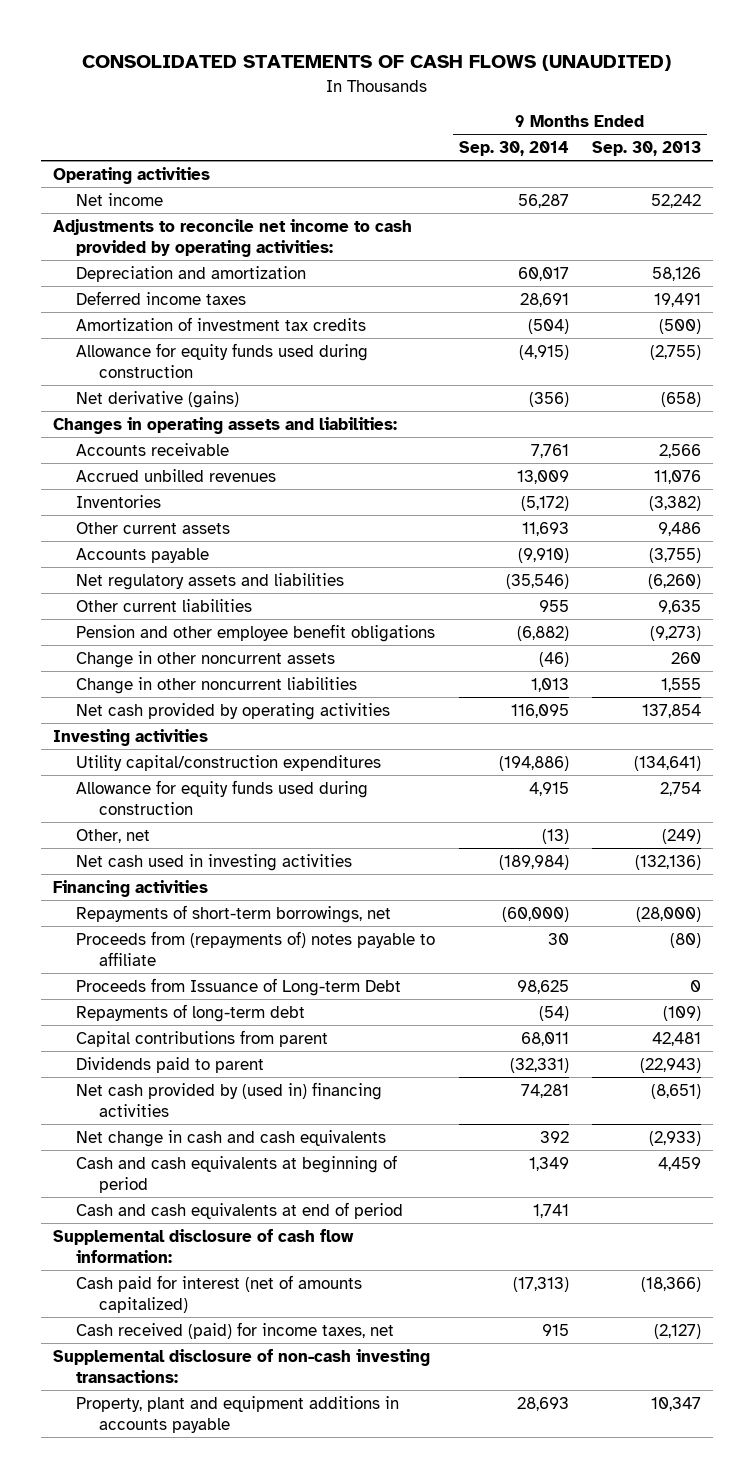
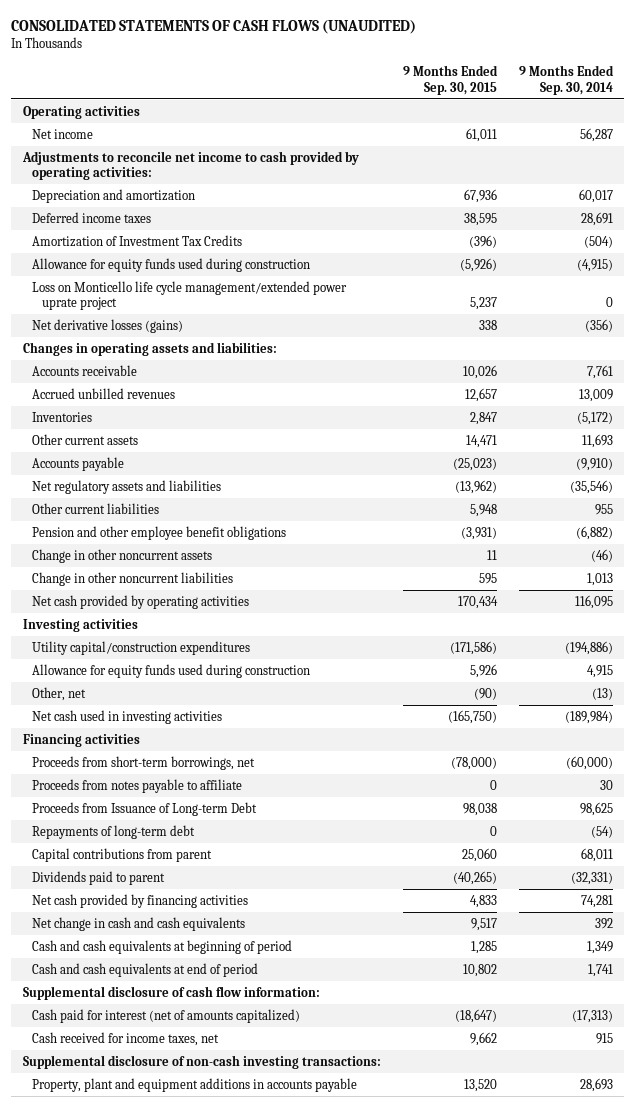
- | 9 Months Ended Sep. 30, 2014 | 9 Months Ended Sep. 30, 2013
+ | 9 Months Ended Sep. 30, 2015 | 9 Months Ended Sep. 30, 2014
- Amortization of investment tax credits | (504) | (500)
+ Amortization of Investment Tax Credits | (396) | (504)
- Net derivative (gains) | (356) | (658)
+ Loss on Monticello life cycle management/extended power uprate project | 5,237 | 0
+ Net derivative losses (gains) | 338 | (356)
- Repayments of short-term borrowings, net | (60,000) | (28,000)
- Proceeds from (repayments of) notes payable to affiliate | 30 | (80)
+ Proceeds from short-term borrowings, net | (78,000) | (60,000)
+ Proceeds from notes payable to affiliate | 0 | 30
- Net cash provided by (used in) financing activities | 74,281 | (8,651)
+ Net cash provided by financing activities | 4,833 | 74,281
- Cash received (paid) for income taxes, net | 915 | (2,127)
+ Cash received for income taxes, net | 9,662 | 915

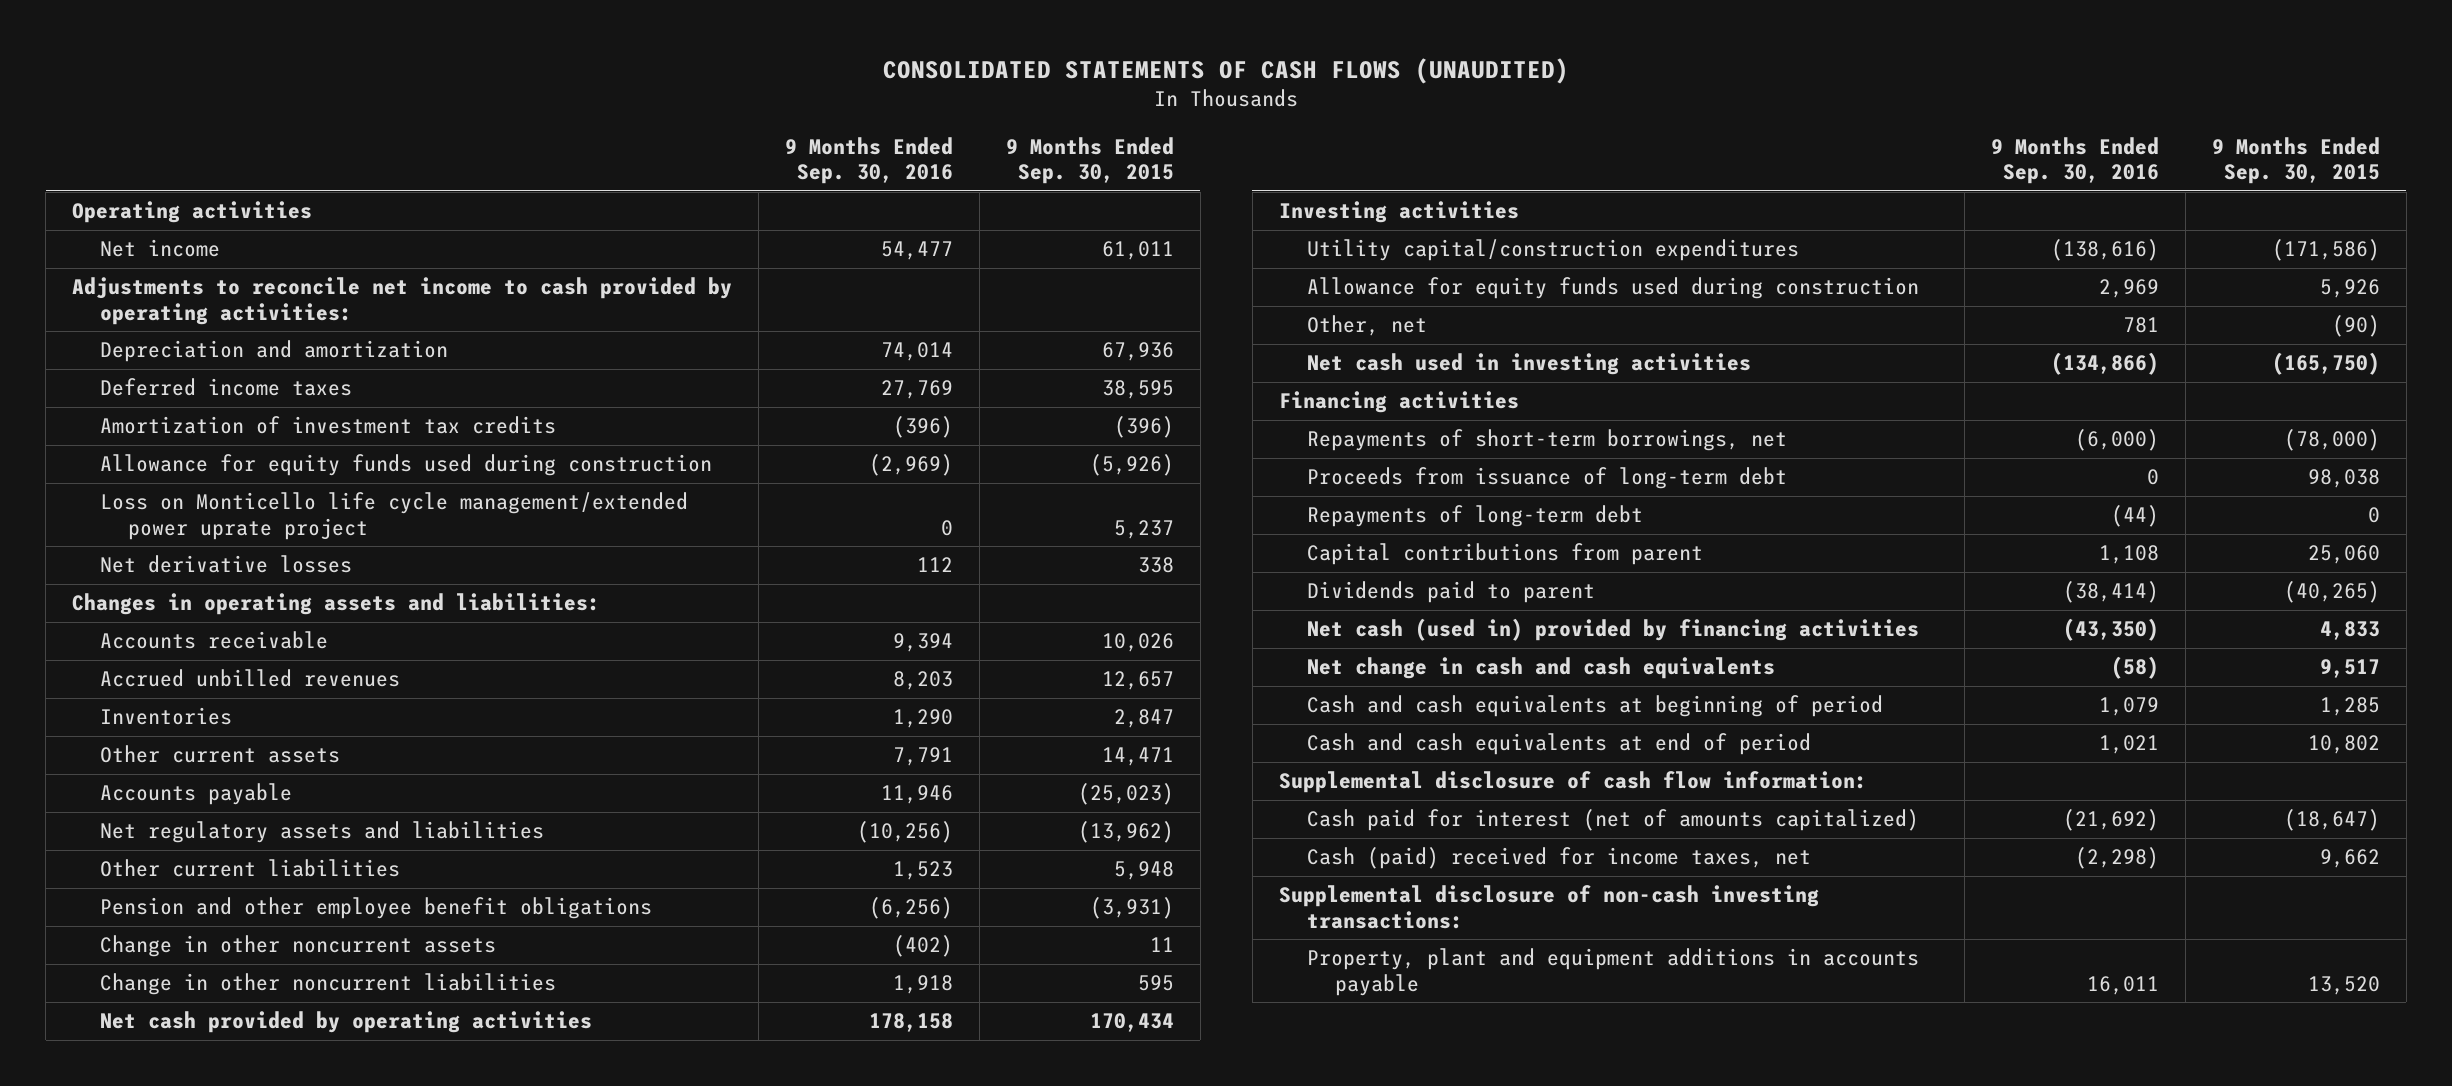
- | 9 Months Ended Sep. 30, 2015 | 9 Months Ended Sep. 30, 2014
+ | 9 Months Ended Sep. 30, 2016 | 9 Months Ended Sep. 30, 2015
- Amortization of Investment Tax Credits | (396) | (504)
+ Amortization of investment tax credits | (396) | (396)
- Net derivative losses (gains) | 338 | (356)
+ Net derivative losses | 112 | 338
- Proceeds from short-term borrowings, net | (78,000) | (60,000)
- Proceeds from notes payable to affiliate | 0 | 30
- Proceeds from Issuance of Long-term Debt | 98,038 | 98,625
+ Repayments of short-term borrowings, net | (6,000) | (78,000)
+ Proceeds from issuance of long-term debt | 0 | 98,038
- Net cash provided by financing activities | 4,833 | 74,281
+ Net cash (used in) provided by financing activities | (43,350) | 4,833
- Cash received for income taxes, net | 9,662 | 915
+ Cash (paid) received for income taxes, net | (2,298) | 9,662

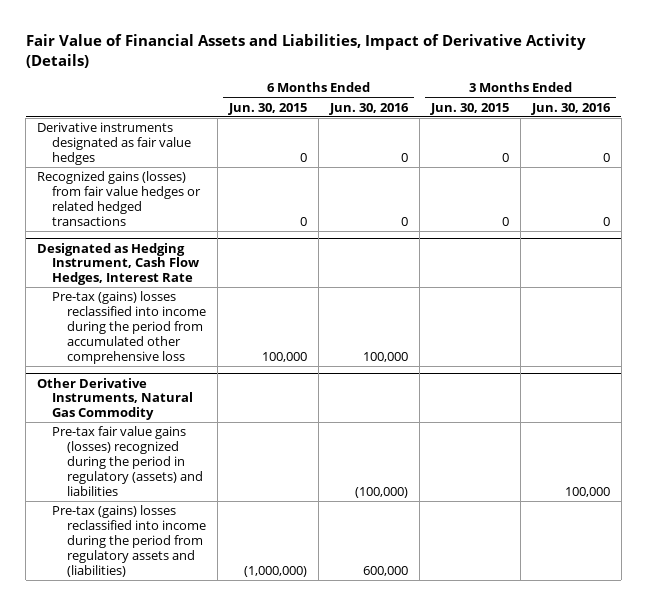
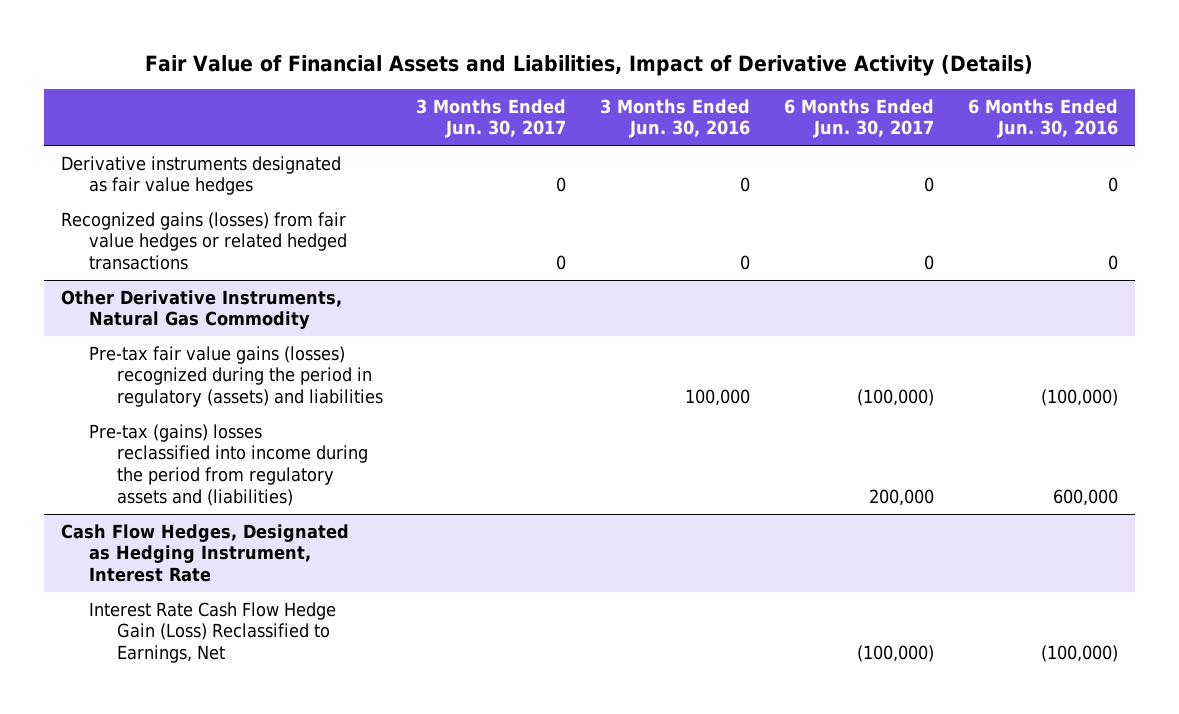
- | 6 Months Ended Jun. 30, 2015 | 6 Months Ended Jun. 30, 2016 | 3 Months Ended Jun. 30, 2015 | 3 Months Ended Jun. 30, 2016
+ | 3 Months Ended Jun. 30, 2017 | 3 Months Ended Jun. 30, 2016 | 6 Months Ended Jun. 30, 2017 | 6 Months Ended Jun. 30, 2016
- Designated as Hedging Instrument, Cash Flow Hedges, Interest Rate
- Pre-tax (gains) losses reclassified into income during the period from accumulated other comprehensive loss | 100,000 | 100,000 | |
+ Cash Flow Hedges, Designated as Hedging Instrument, Interest Rate
+ Interest Rate Cash Flow Hedge Gain (Loss) Reclassified to Earnings, Net | | | (100,000) | (100,000)

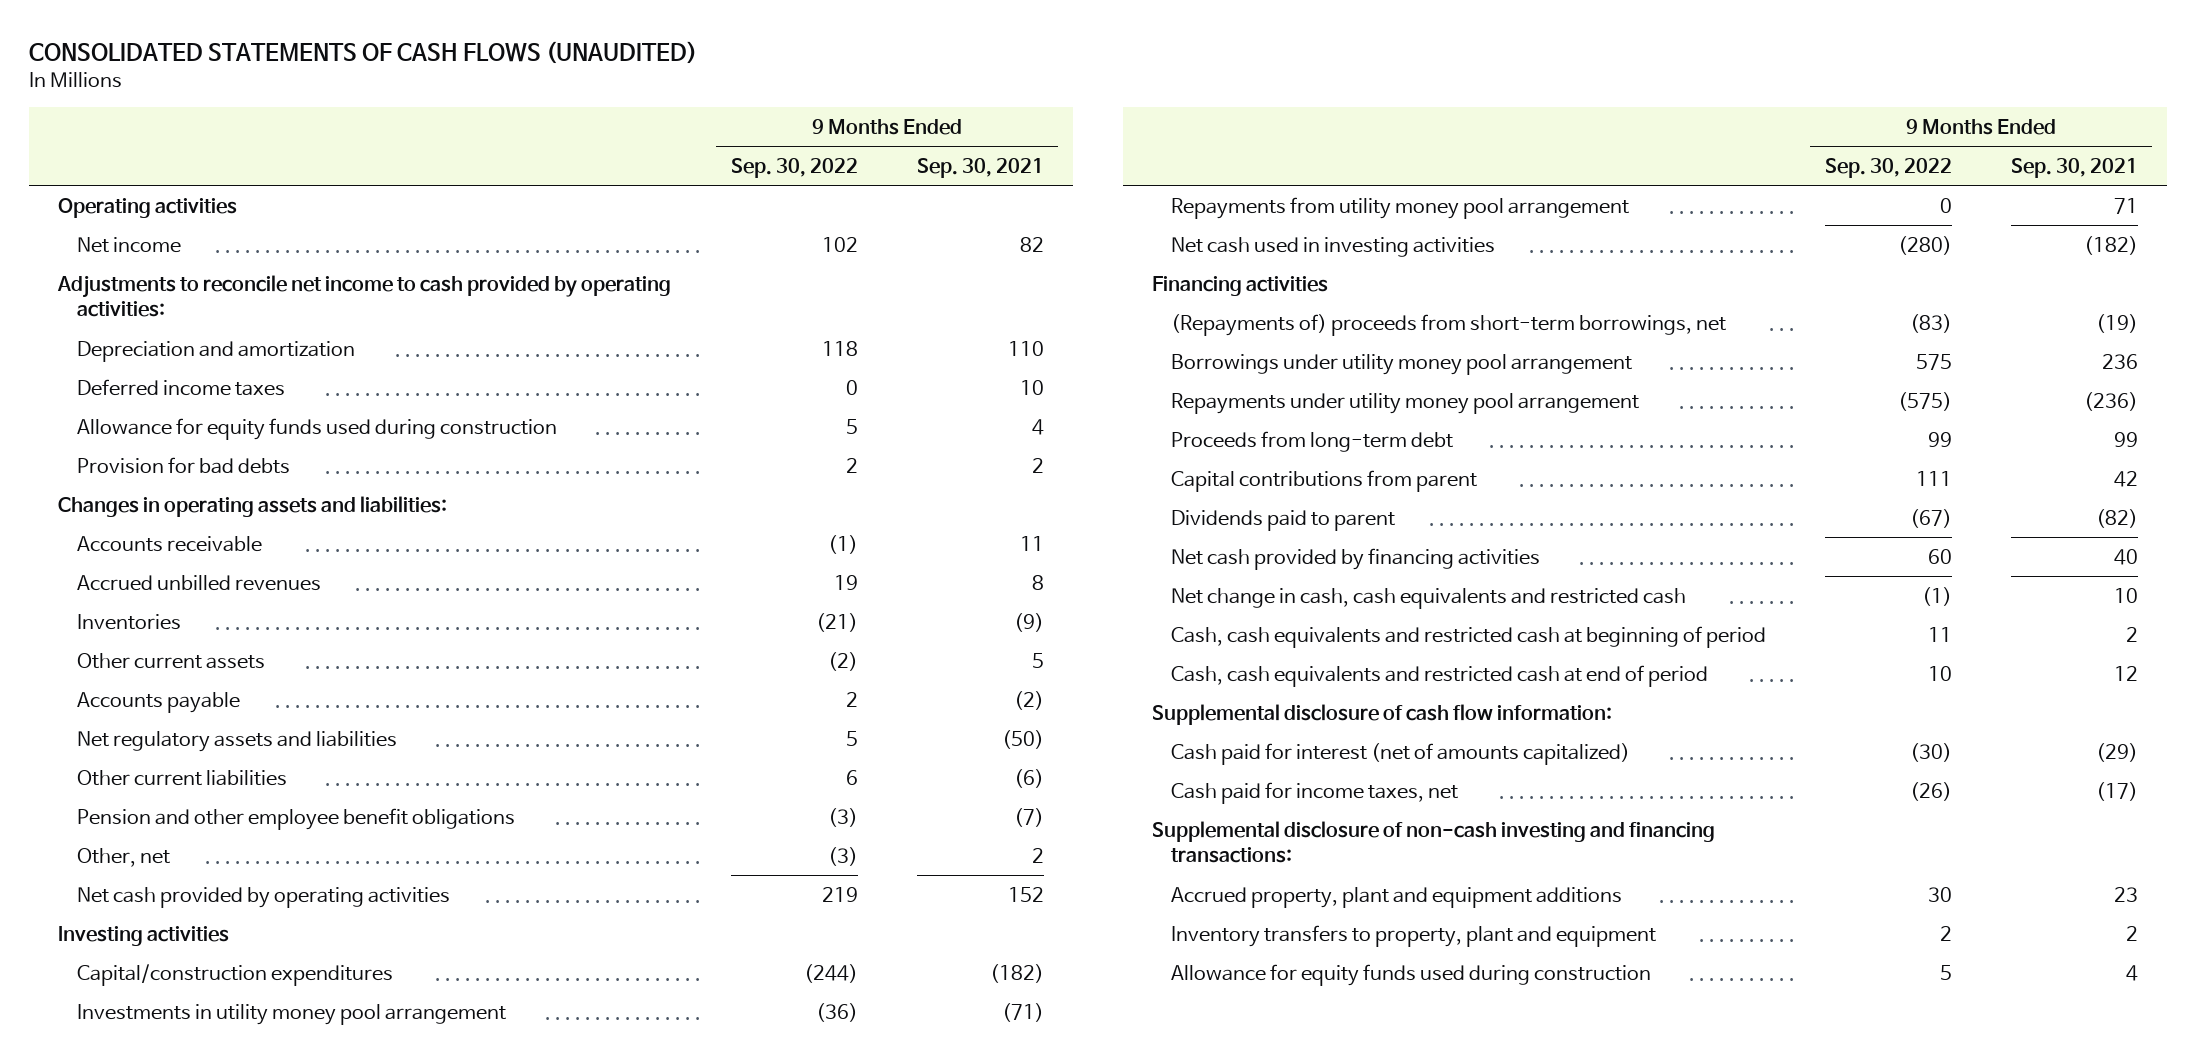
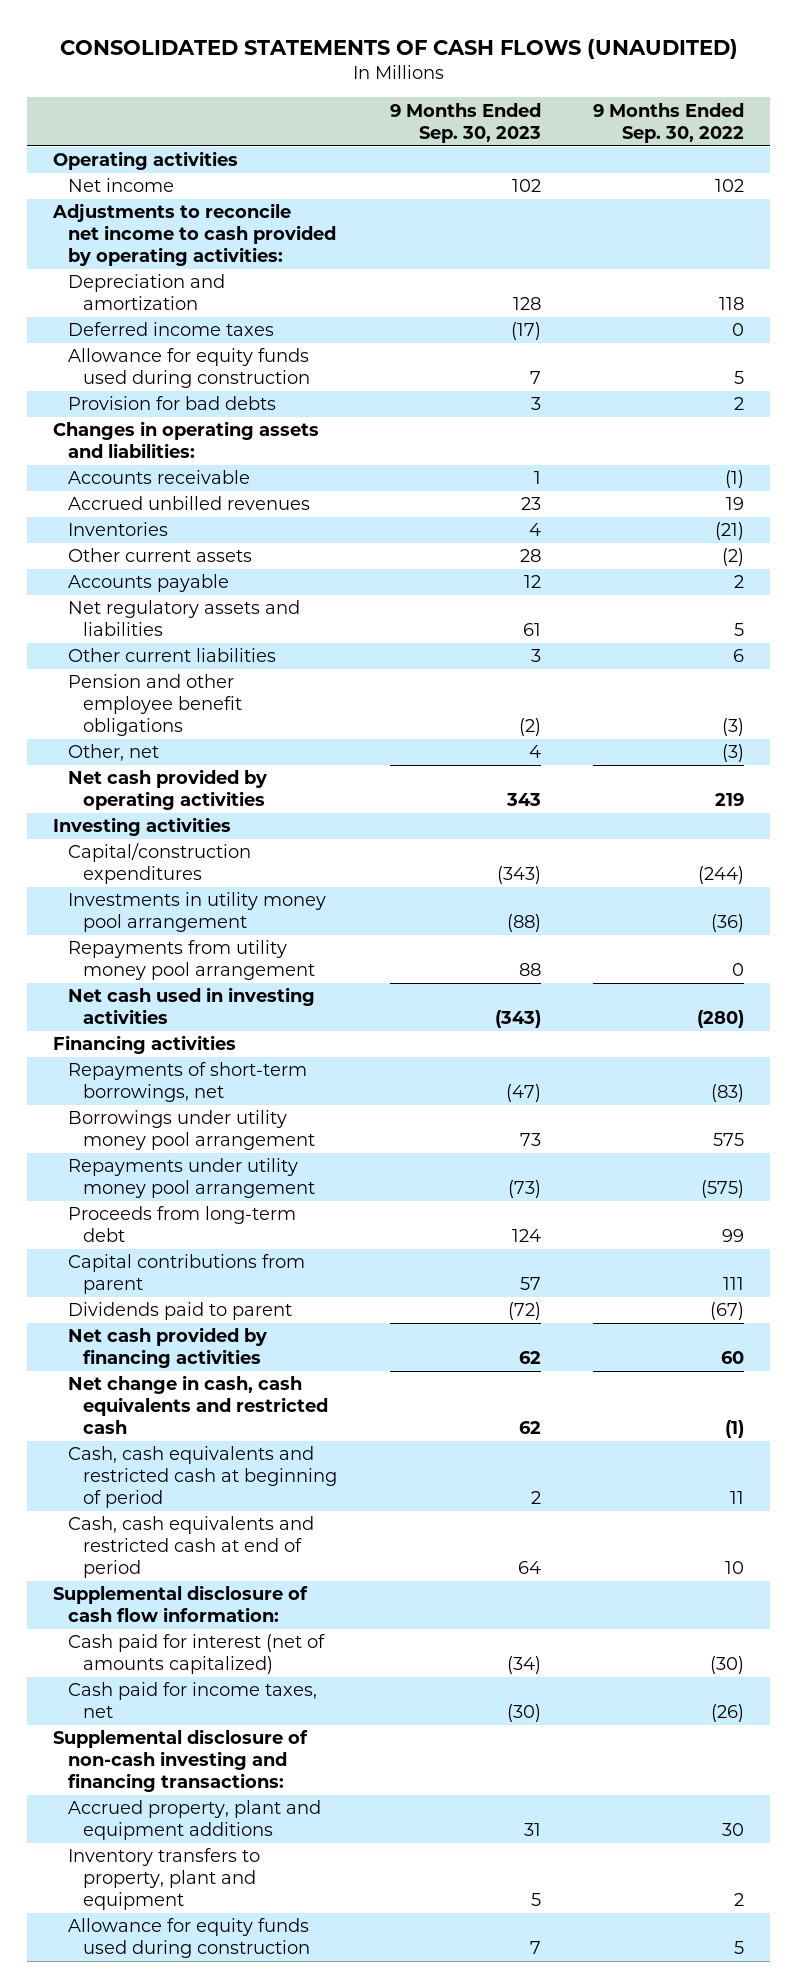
- | 9 Months Ended Sep. 30, 2022 | 9 Months Ended Sep. 30, 2021
+ | 9 Months Ended Sep. 30, 2023 | 9 Months Ended Sep. 30, 2022
- (Repayments of) proceeds from short-term borrowings, net | (83) | (19)
+ Repayments of short-term borrowings, net | (47) | (83)

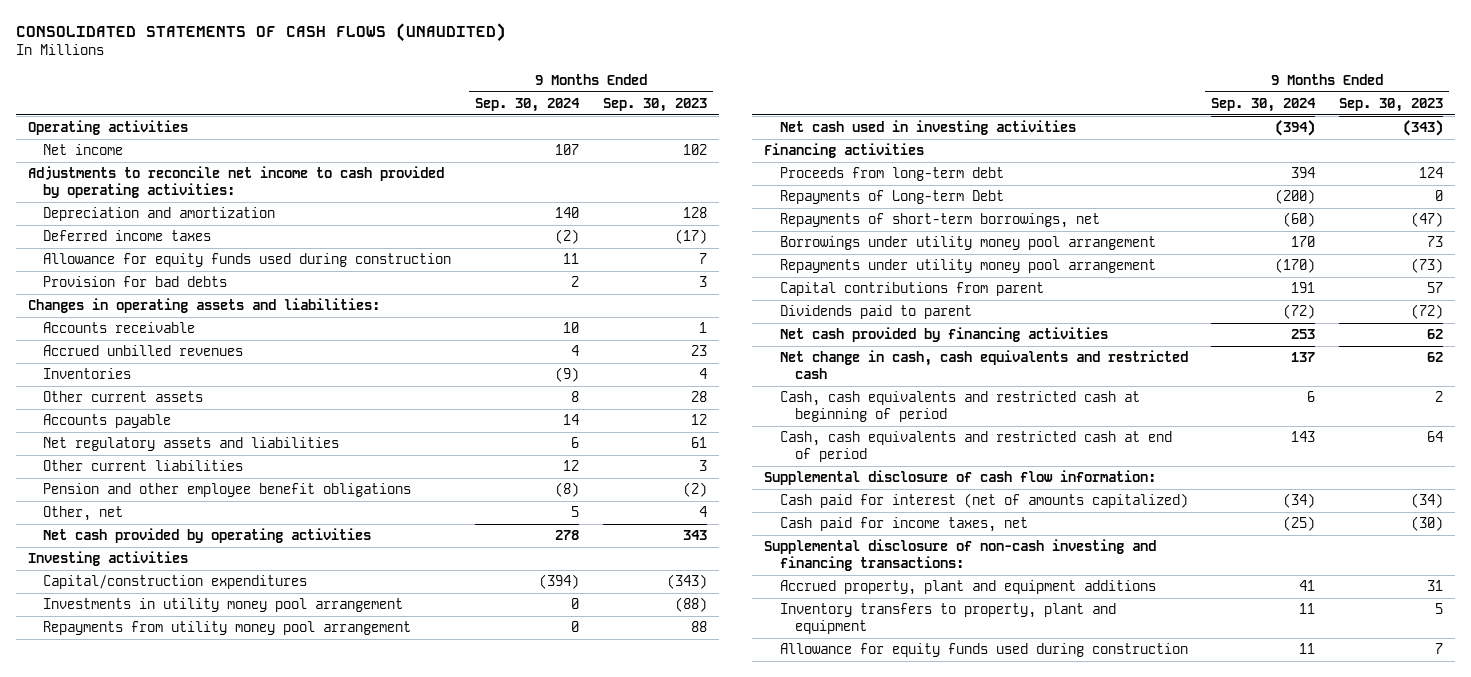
- | 9 Months Ended Sep. 30, 2023 | 9 Months Ended Sep. 30, 2022
+ | 9 Months Ended Sep. 30, 2024 | 9 Months Ended Sep. 30, 2023
moved up: Proceeds from long-term debt | 394 | 124
+ Repayments of Long-term Debt | (200) | 0

